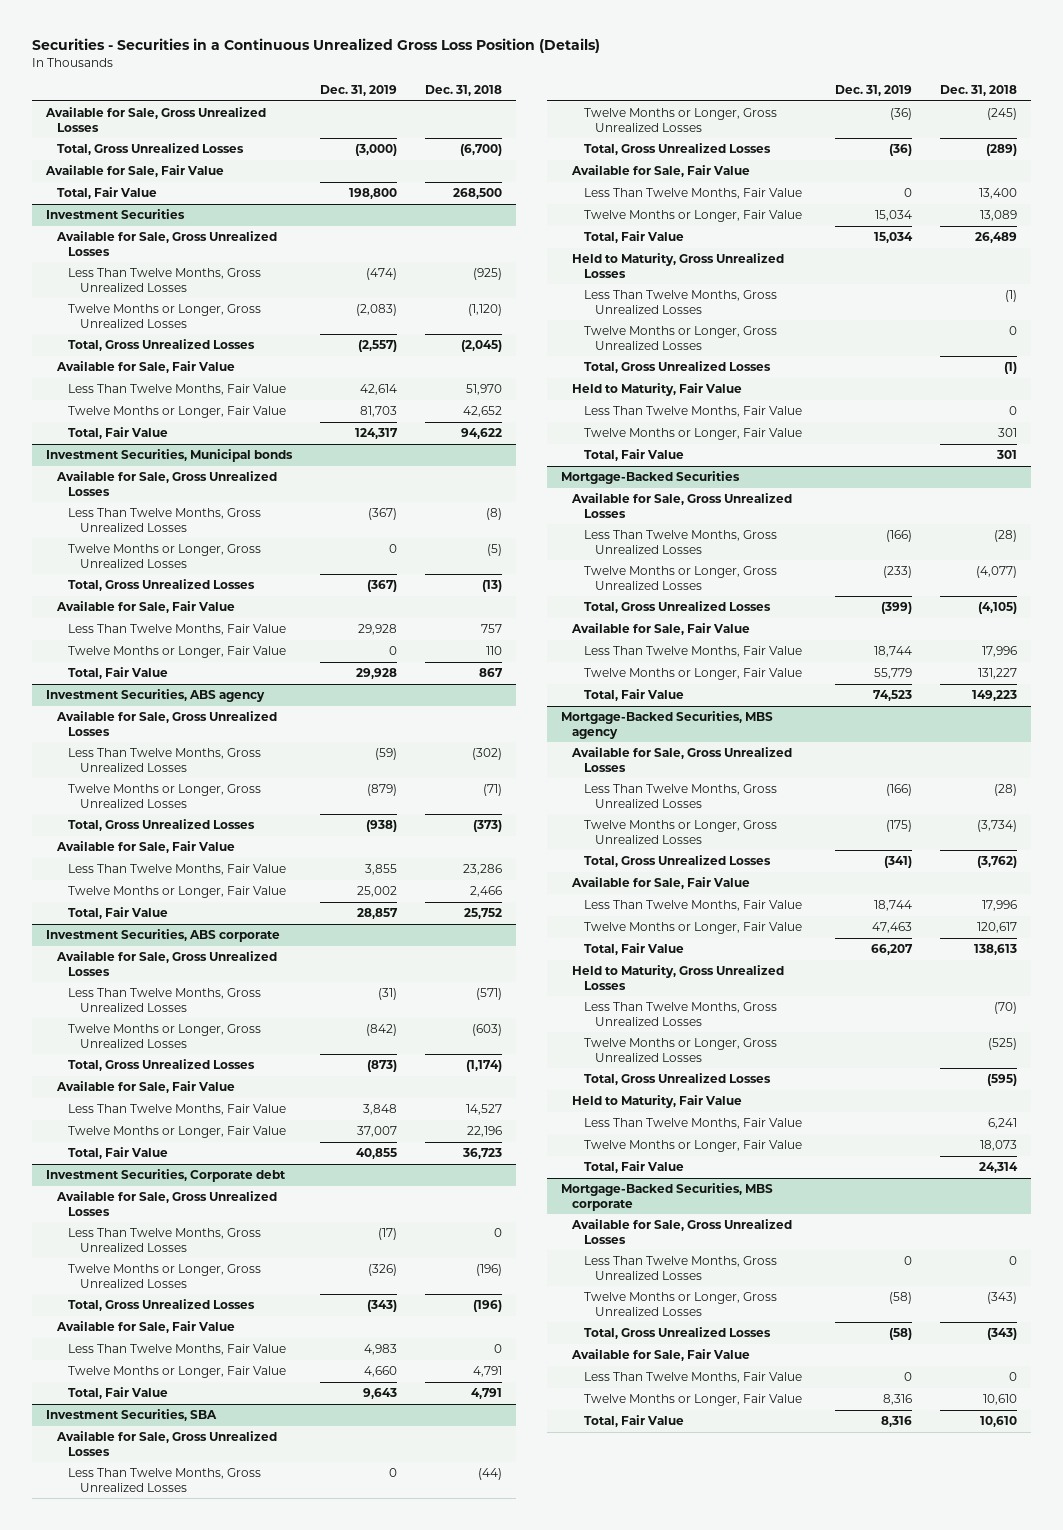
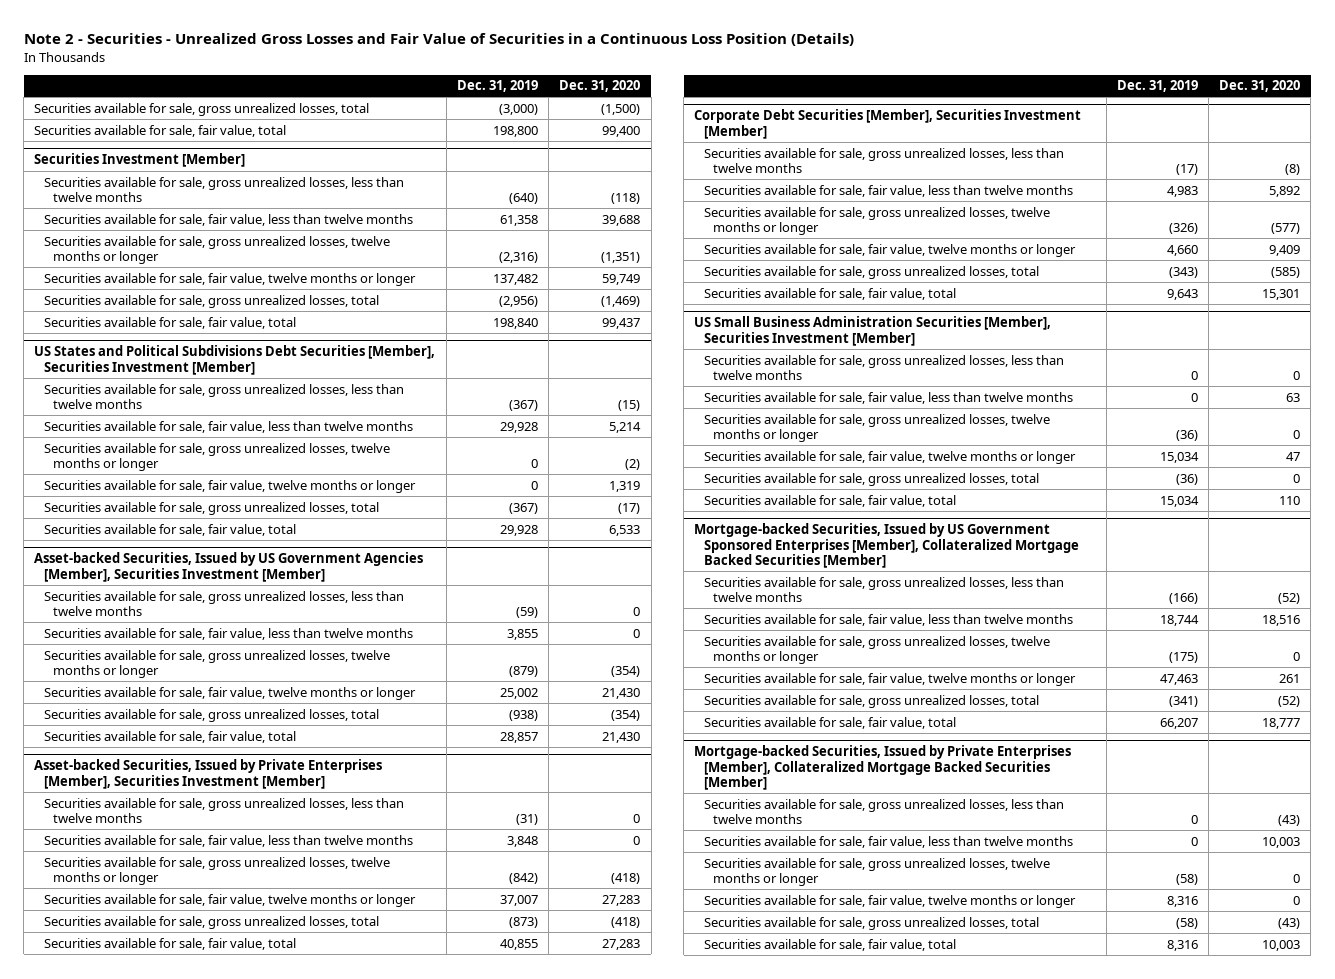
- Securities - Securities in a Continuous Unrealized Gross Loss Position (Details)
+ Note 2 - Securities - Unrealized Gross Losses and Fair Value of Securities in a Continuous Loss Position (Details)
- | Dec. 31, 2019 | Dec. 31, 2018
+ | Dec. 31, 2019 | Dec. 31, 2020
- Available for Sale, Gross Unrealized Losses
- Total, Gross Unrealized Losses | (3,000) | (6,700)
- Available for Sale, Fair Value
- Total, Fair Value | 198,800 | 268,500
- Investment Securities
- Available for Sale, Gross Unrealized Losses
- Less Than Twelve Months, Gross Unrealized Losses | (474) | (925)
- Twelve Months or Longer, Gross Unrealized Losses | (2,083) | (1,120)
- Total, Gross Unrealized Losses | (2,557) | (2,045)
- Available for Sale, Fair Value
- Less Than Twelve Months, Fair Value | 42,614 | 51,970
- Twelve Months or Longer, Fair Value | 81,703 | 42,652
- Total, Fair Value | 124,317 | 94,622
- Investment Securities, Municipal bonds
- Available for Sale, Gross Unrealized Losses
- Less Than Twelve Months, Gross Unrealized Losses | (367) | (8)
- Twelve Months or Longer, Gross Unrealized Losses | 0 | (5)
- Total, Gross Unrealized Losses | (367) | (13)
- Available for Sale, Fair Value
- Less Than Twelve Months, Fair Value | 29,928 | 757
- Twelve Months or Longer, Fair Value | 0 | 110
- Total, Fair Value | 29,928 | 867
- Investment Securities, ABS agency
- Available for Sale, Gross Unrealized Losses
- Less Than Twelve Months, Gross Unrealized Losses | (59) | (302)
- Twelve Months or Longer, Gross Unrealized Losses | (879) | (71)
- Total, Gross Unrealized Losses | (938) | (373)
- Available for Sale, Fair Value
- Less Than Twelve Months, Fair Value | 3,855 | 23,286
- Twelve Months or Longer, Fair Value | 25,002 | 2,466
- Total, Fair Value | 28,857 | 25,752
- Investment Securities, ABS corporate
- Available for Sale, Gross Unrealized Losses
- Less Than Twelve Months, Gross Unrealized Losses | (31) | (571)
- Twelve Months or Longer, Gross Unrealized Losses | (842) | (603)
- Total, Gross Unrealized Losses | (873) | (1,174)
- Available for Sale, Fair Value
- Less Than Twelve Months, Fair Value | 3,848 | 14,527
- Twelve Months or Longer, Fair Value | 37,007 | 22,196
- Total, Fair Value | 40,855 | 36,723
- Investment Securities, Corporate debt
- Available for Sale, Gross Unrealized Losses
- Less Than Twelve Months, Gross Unrealized Losses | (17) | 0
- Twelve Months or Longer, Gross Unrealized Losses | (326) | (196)
- Total, Gross Unrealized Losses | (343) | (196)
- Available for Sale, Fair Value
- Less Than Twelve Months, Fair Value | 4,983 | 0
- Twelve Months or Longer, Fair Value | 4,660 | 4,791
- Total, Fair Value | 9,643 | 4,791
- Investment Securities, SBA
- Available for Sale, Gross Unrealized Losses
- Less Than Twelve Months, Gross Unrealized Losses | 0 | (44)
- Twelve Months or Longer, Gross Unrealized Losses | (36) | (245)
- Total, Gross Unrealized Losses | (36) | (289)
- Available for Sale, Fair Value
- Less Than Twelve Months, Fair Value | 0 | 13,400
- Twelve Months or Longer, Fair Value | 15,034 | 13,089
- Total, Fair Value | 15,034 | 26,489
- Held to Maturity, Gross Unrealized Losses
- Less Than Twelve Months, Gross Unrealized Losses | | (1)
- Twelve Months or Longer, Gross Unrealized Losses | | 0
- Total, Gross Unrealized Losses | | (1)
- Held to Maturity, Fair Value
- Less Than Twelve Months, Fair Value | | 0
- Twelve Months or Longer, Fair Value | | 301
- Total, Fair Value | | 301
- Mortgage-Backed Securities
- Available for Sale, Gross Unrealized Losses
- Less Than Twelve Months, Gross Unrealized Losses | (166) | (28)
- Twelve Months or Longer, Gross Unrealized Losses | (233) | (4,077)
- Total, Gross Unrealized Losses | (399) | (4,105)
- Available for Sale, Fair Value
- Less Than Twelve Months, Fair Value | 18,744 | 17,996
- Twelve Months or Longer, Fair Value | 55,779 | 131,227
- Total, Fair Value | 74,523 | 149,223
- Mortgage-Backed Securities, MBS agency
- Available for Sale, Gross Unrealized Losses
- Less Than Twelve Months, Gross Unrealized Losses | (166) | (28)
- Twelve Months or Longer, Gross Unrealized Losses | (175) | (3,734)
- Total, Gross Unrealized Losses | (341) | (3,762)
- Available for Sale, Fair Value
- Less Than Twelve Months, Fair Value | 18,744 | 17,996
- Twelve Months or Longer, Fair Value | 47,463 | 120,617
- Total, Fair Value | 66,207 | 138,613
- Held to Maturity, Gross Unrealized Losses
- Less Than Twelve Months, Gross Unrealized Losses | | (70)
- Twelve Months or Longer, Gross Unrealized Losses | | (525)
- Total, Gross Unrealized Losses | | (595)
- Held to Maturity, Fair Value
- Less Than Twelve Months, Fair Value | | 6,241
- Twelve Months or Longer, Fair Value | | 18,073
- Total, Fair Value | | 24,314
- Mortgage-Backed Securities, MBS corporate
- Available for Sale, Gross Unrealized Losses
- Less Than Twelve Months, Gross Unrealized Losses | 0 | 0
- Twelve Months or Longer, Gross Unrealized Losses | (58) | (343)
- Total, Gross Unrealized Losses | (58) | (343)
- Available for Sale, Fair Value
- Less Than Twelve Months, Fair Value | 0 | 0
- Twelve Months or Longer, Fair Value | 8,316 | 10,610
- Total, Fair Value | 8,316 | 10,610
+ Securities available for sale, gross unrealized losses, total | (3,000) | (1,500)
+ Securities available for sale, fair value, total | 198,800 | 99,400
+ Securities Investment [Member]
+ Securities available for sale, gross unrealized losses, less than twelve months | (640) | (118)
+ Securities available for sale, fair value, less than twelve months | 61,358 | 39,688
+ Securities available for sale, gross unrealized losses, twelve months or longer | (2,316) | (1,351)
+ Securities available for sale, fair value, twelve months or longer | 137,482 | 59,749
+ Securities available for sale, gross unrealized losses, total | (2,956) | (1,469)
+ Securities available for sale, fair value, total | 198,840 | 99,437
+ US States and Political Subdivisions Debt Securities [Member], Securities Investment [Member]
+ Securities available for sale, gross unrealized losses, less than twelve months | (367) | (15)
+ Securities available for sale, fair value, less than twelve months | 29,928 | 5,214
+ Securities available for sale, gross unrealized losses, twelve months or longer | 0 | (2)
+ Securities available for sale, fair value, twelve months or longer | 0 | 1,319
+ Securities available for sale, gross unrealized losses, total | (367) | (17)
+ Securities available for sale, fair value, total | 29,928 | 6,533
+ Asset-backed Securities, Issued by US Government Agencies [Member], Securities Investment [Member]
+ Securities available for sale, gross unrealized losses, less than twelve months | (59) | 0
+ Securities available for sale, fair value, less than twelve months | 3,855 | 0
+ Securities available for sale, gross unrealized losses, twelve months or longer | (879) | (354)
+ Securities available for sale, fair value, twelve months or longer | 25,002 | 21,430
+ Securities available for sale, gross unrealized losses, total | (938) | (354)
+ Securities available for sale, fair value, total | 28,857 | 21,430
+ Asset-backed Securities, Issued by Private Enterprises [Member], Securities Investment [Member]
+ Securities available for sale, gross unrealized losses, less than twelve months | (31) | 0
+ Securities available for sale, fair value, less than twelve months | 3,848 | 0
+ Securities available for sale, gross unrealized losses, twelve months or longer | (842) | (418)
+ Securities available for sale, fair value, twelve months or longer | 37,007 | 27,283
+ Securities available for sale, gross unrealized losses, total | (873) | (418)
+ Securities available for sale, fair value, total | 40,855 | 27,283
+ Corporate Debt Securities [Member], Securities Investment [Member]
+ Securities available for sale, gross unrealized losses, less than twelve months | (17) | (8)
+ Securities available for sale, fair value, less than twelve months | 4,983 | 5,892
+ Securities available for sale, gross unrealized losses, twelve months or longer | (326) | (577)
+ Securities available for sale, fair value, twelve months or longer | 4,660 | 9,409
+ Securities available for sale, gross unrealized losses, total | (343) | (585)
+ Securities available for sale, fair value, total | 9,643 | 15,301
+ US Small Business Administration Securities [Member], Securities Investment [Member]
+ Securities available for sale, gross unrealized losses, less than twelve months | 0 | 0
+ Securities available for sale, fair value, less than twelve months | 0 | 63
+ Securities available for sale, gross unrealized losses, twelve months or longer | (36) | 0
+ Securities available for sale, fair value, twelve months or longer | 15,034 | 47
+ Securities available for sale, gross unrealized losses, total | (36) | 0
+ Securities available for sale, fair value, total | 15,034 | 110
+ Mortgage-backed Securities, Issued by US Government Sponsored Enterprises [Member], Collateralized Mortgage Backed Securities [Member]
+ Securities available for sale, gross unrealized losses, less than twelve months | (166) | (52)
+ Securities available for sale, fair value, less than twelve months | 18,744 | 18,516
+ Securities available for sale, gross unrealized losses, twelve months or longer | (175) | 0
+ Securities available for sale, fair value, twelve months or longer | 47,463 | 261
+ Securities available for sale, gross unrealized losses, total | (341) | (52)
+ Securities available for sale, fair value, total | 66,207 | 18,777
+ Mortgage-backed Securities, Issued by Private Enterprises [Member], Collateralized Mortgage Backed Securities [Member]
+ Securities available for sale, gross unrealized losses, less than twelve months | 0 | (43)
+ Securities available for sale, fair value, less than twelve months | 0 | 10,003
+ Securities available for sale, gross unrealized losses, twelve months or longer | (58) | 0
+ Securities available for sale, fair value, twelve months or longer | 8,316 | 0
+ Securities available for sale, gross unrealized losses, total | (58) | (43)
+ Securities available for sale, fair value, total | 8,316 | 10,003

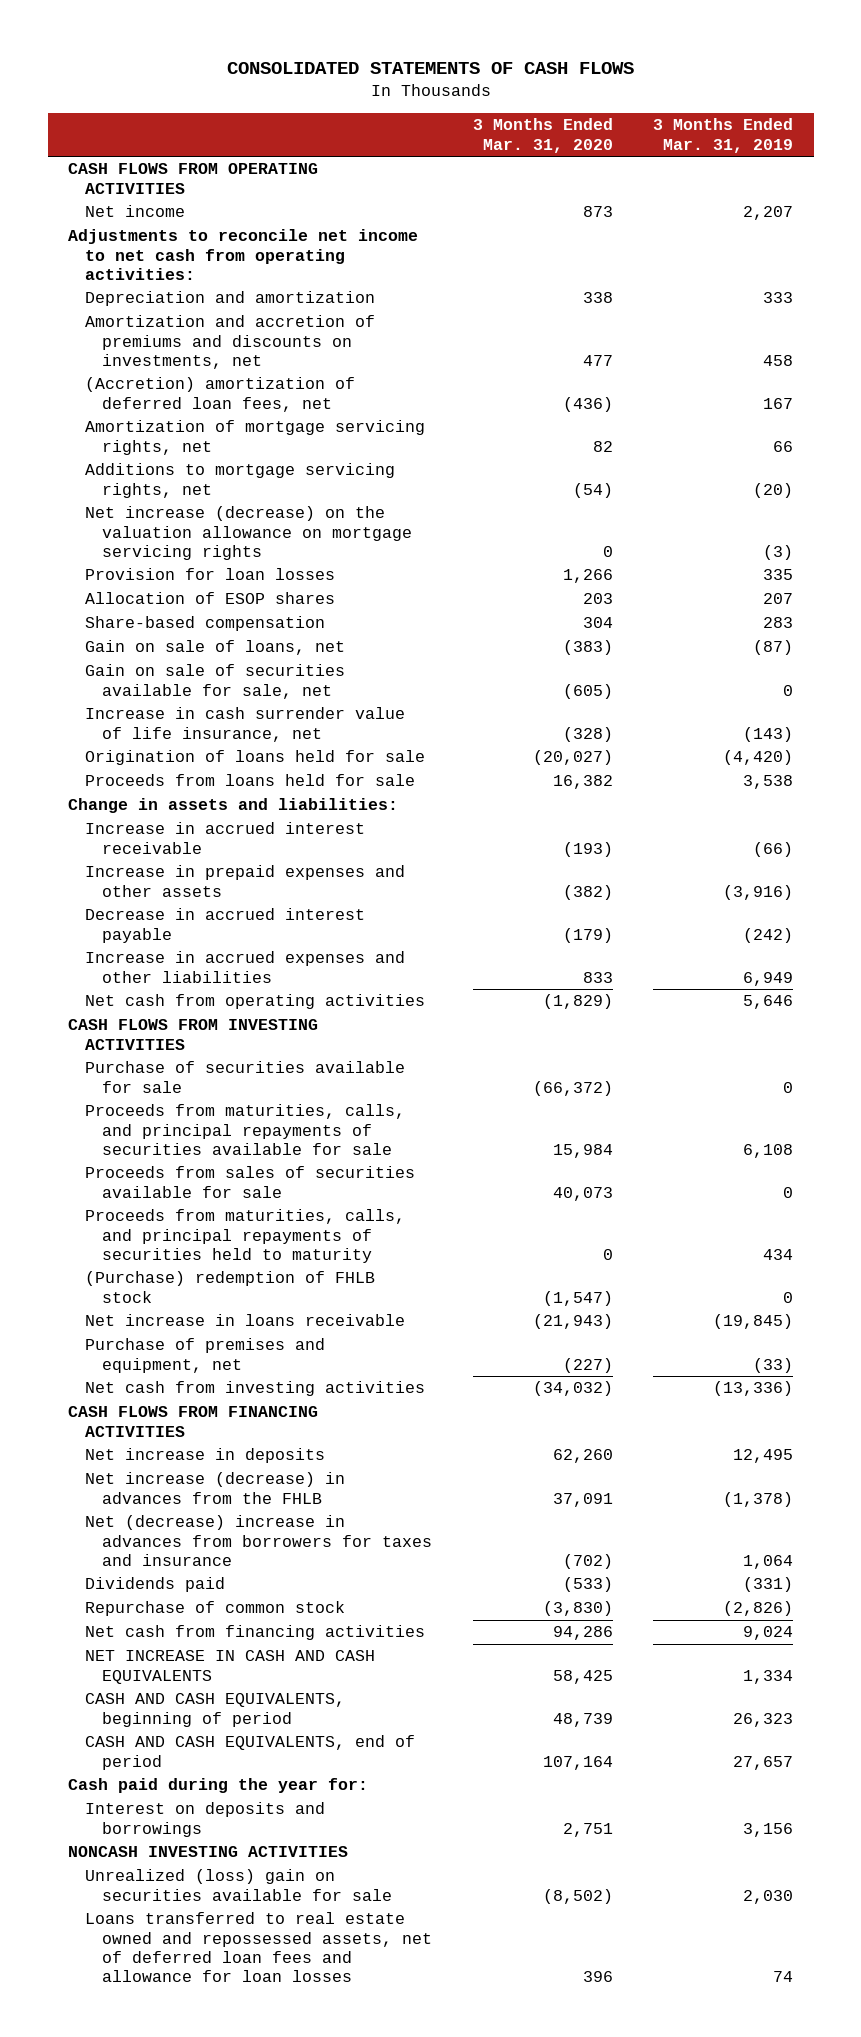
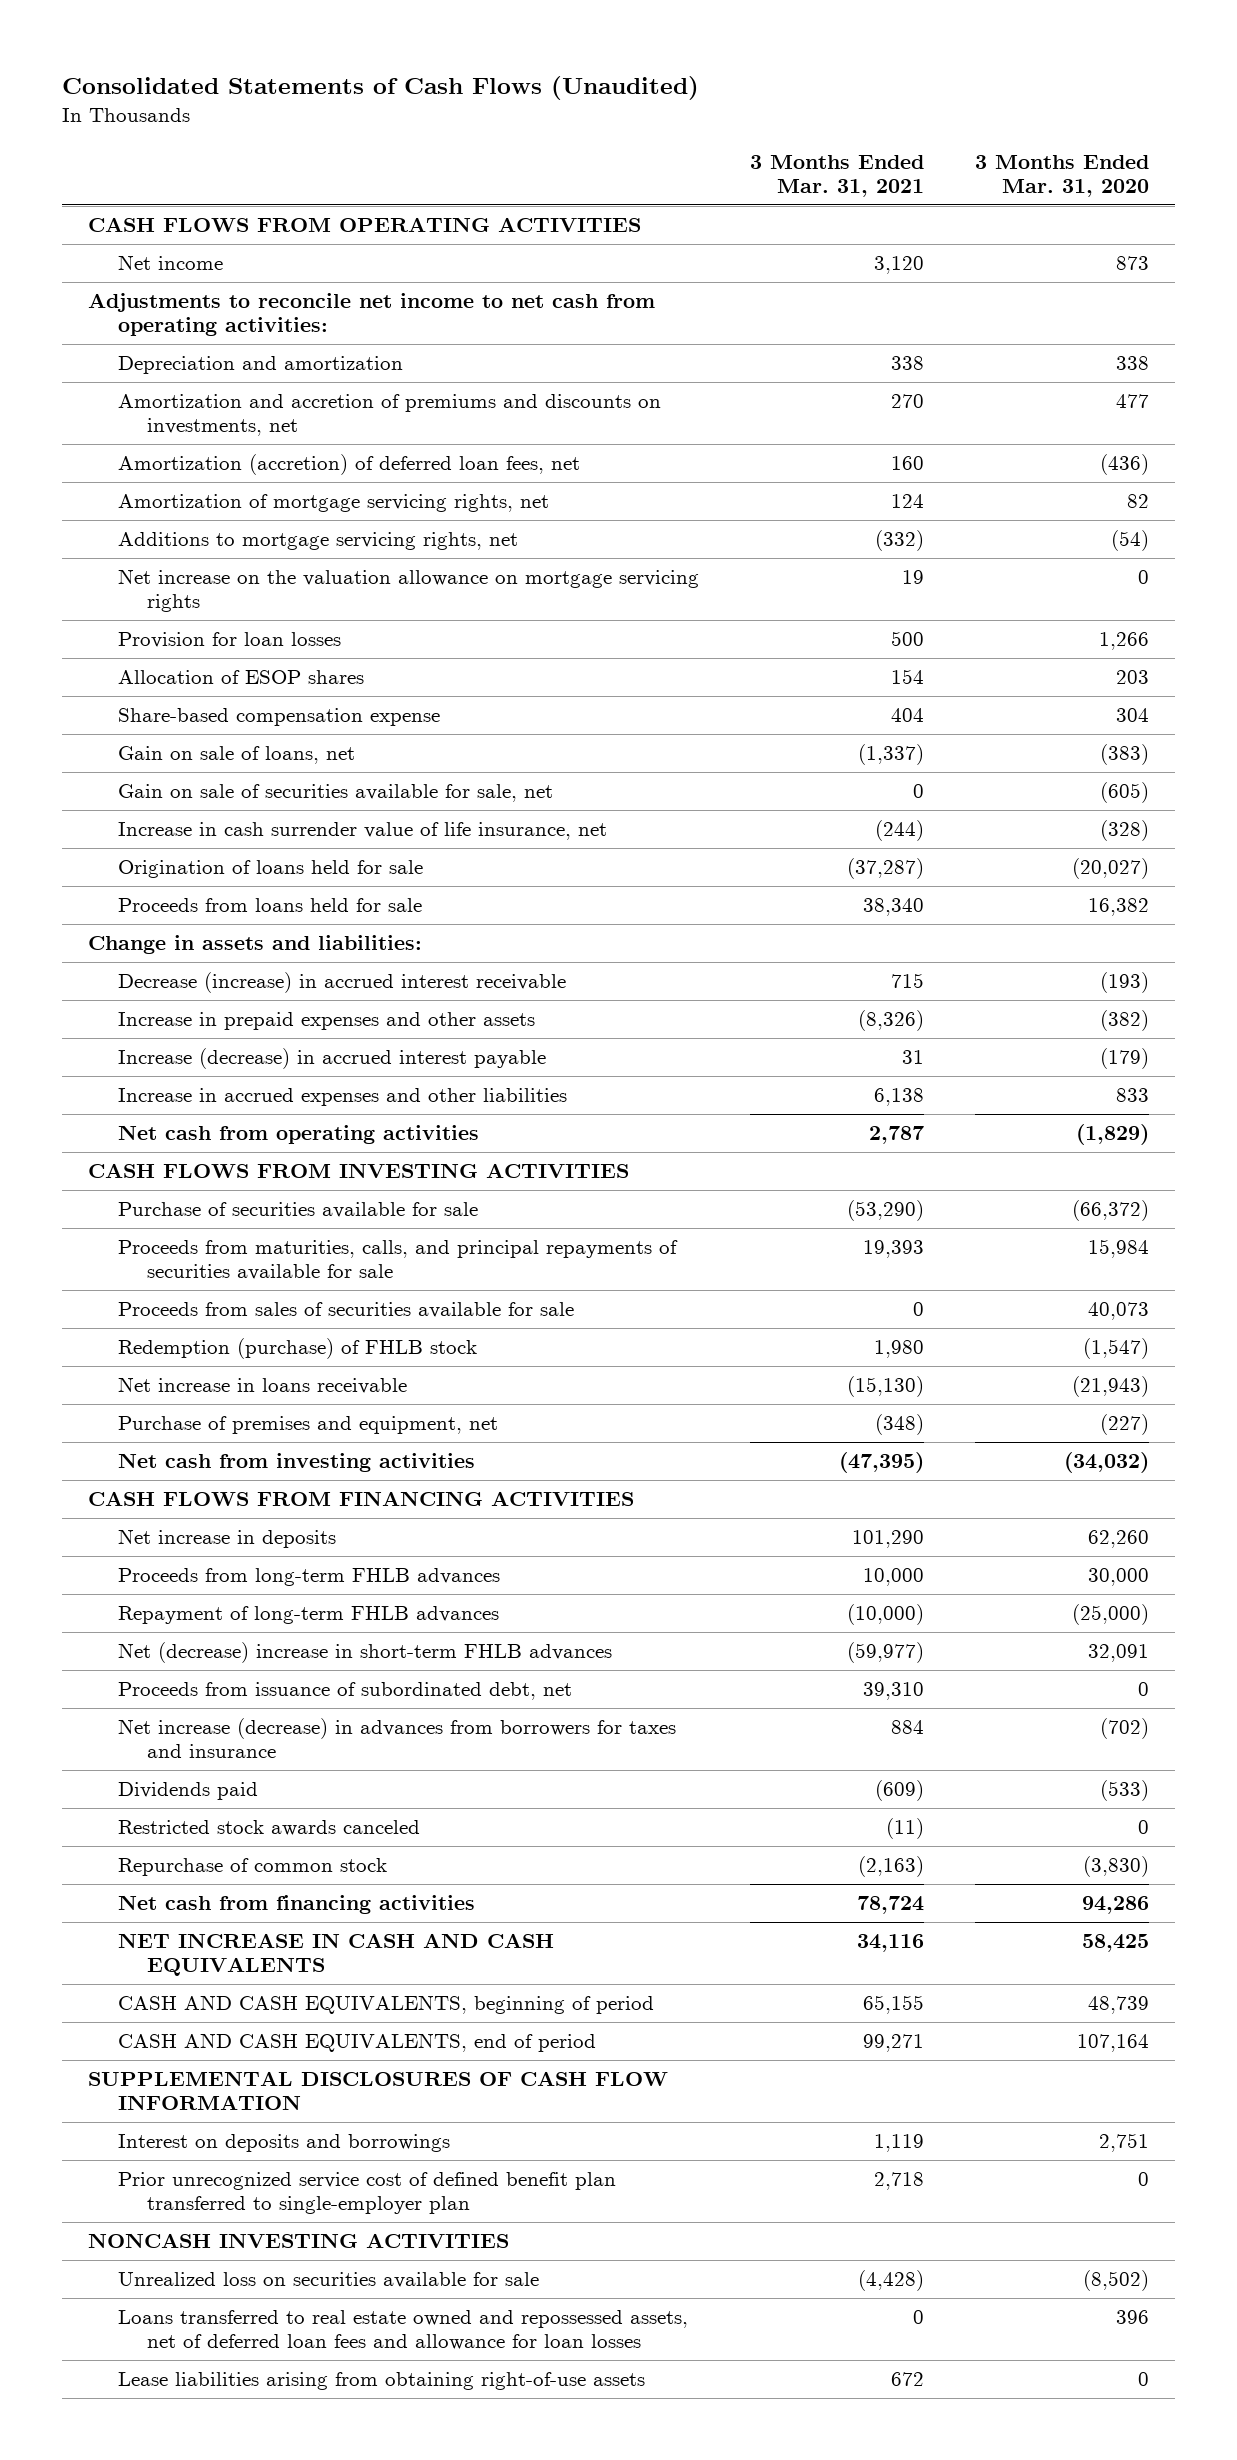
- CONSOLIDATED STATEMENTS OF CASH FLOWS
+ Consolidated Statements of Cash Flows (Unaudited)
- | 3 Months Ended Mar. 31, 2020 | 3 Months Ended Mar. 31, 2019
+ | 3 Months Ended Mar. 31, 2021 | 3 Months Ended Mar. 31, 2020
- (Accretion) amortization of deferred loan fees, net | (436) | 167
+ Amortization (accretion) of deferred loan fees, net | 160 | (436)
- Net increase (decrease) on the valuation allowance on mortgage servicing rights | 0 | (3)
+ Net increase on the valuation allowance on mortgage servicing rights | 19 | 0
- Share-based compensation | 304 | 283
+ Share-based compensation expense | 404 | 304
- Increase in accrued interest receivable | (193) | (66)
+ Decrease (increase) in accrued interest receivable | 715 | (193)
- Decrease in accrued interest payable | (179) | (242)
+ Increase (decrease) in accrued interest payable | 31 | (179)
- Proceeds from maturities, calls, and principal repayments of securities held to maturity | 0 | 434
- (Purchase) redemption of FHLB stock | (1,547) | 0
+ Redemption (purchase) of FHLB stock | 1,980 | (1,547)
- Net increase (decrease) in advances from the FHLB | 37,091 | (1,378)
- Net (decrease) increase in advances from borrowers for taxes and insurance | (702) | 1,064
+ Proceeds from long-term FHLB advances | 10,000 | 30,000
+ Repayment of long-term FHLB advances | (10,000) | (25,000)
+ Net (decrease) increase in short-term FHLB advances | (59,977) | 32,091
+ Proceeds from issuance of subordinated debt, net | 39,310 | 0
+ Net increase (decrease) in advances from borrowers for taxes and insurance | 884 | (702)
+ Restricted stock awards canceled | (11) | 0
- Cash paid during the year for:
+ SUPPLEMENTAL DISCLOSURES OF CASH FLOW INFORMATION
+ Prior unrecognized service cost of defined benefit plan transferred to single-employer plan | 2,718 | 0
- Unrealized (loss) gain on securities available for sale | (8,502) | 2,030
+ Unrealized loss on securities available for sale | (4,428) | (8,502)
+ Lease liabilities arising from obtaining right-of-use assets | 672 | 0

